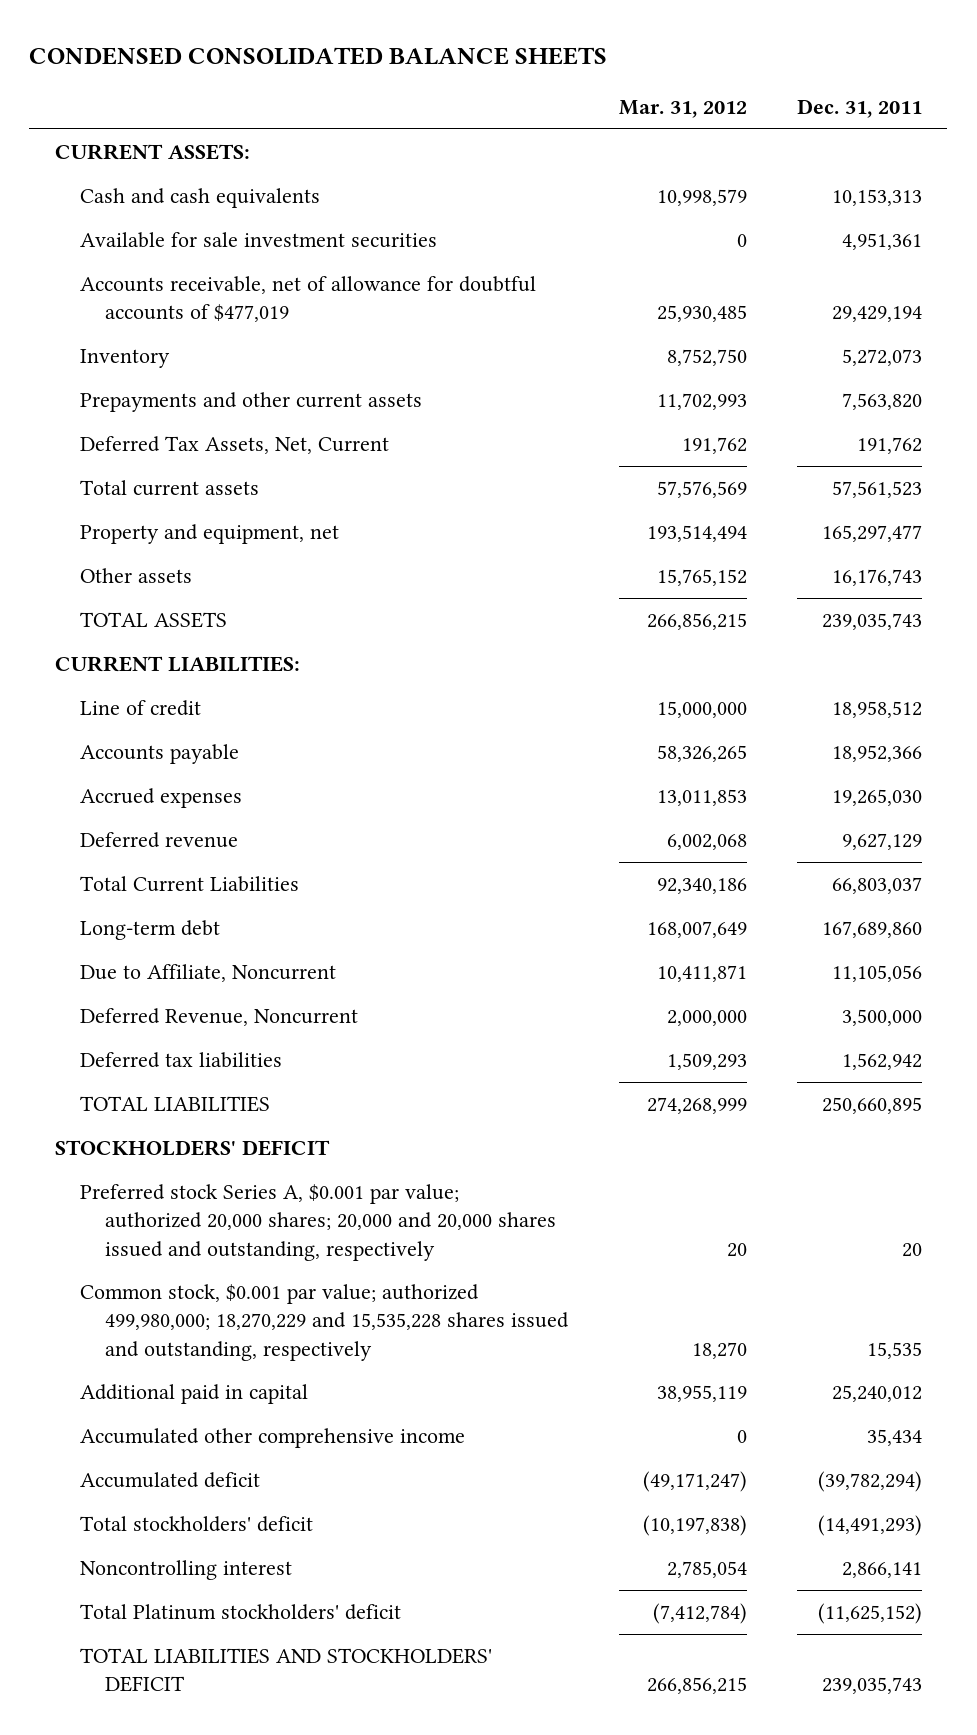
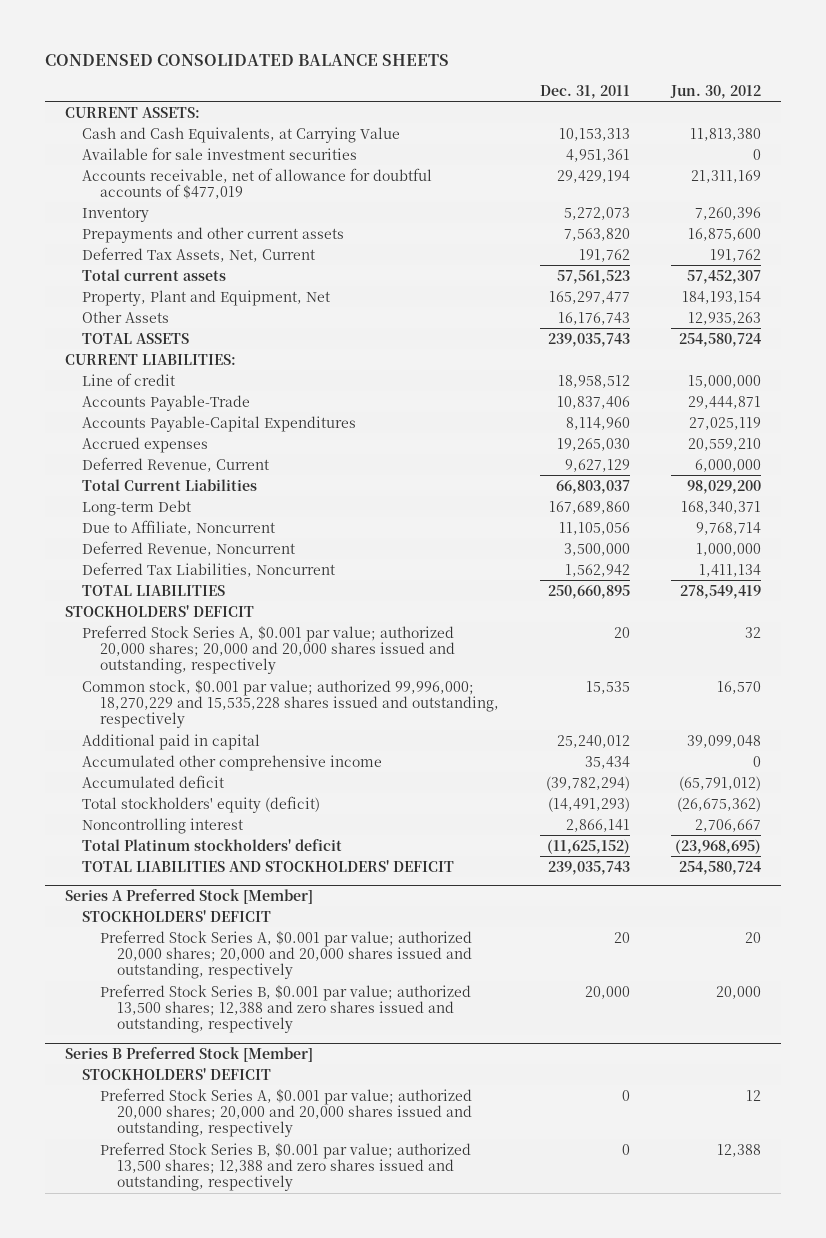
- | Mar. 31, 2012 | Dec. 31, 2011
+ | Dec. 31, 2011 | Jun. 30, 2012
- Cash and cash equivalents | 10,998,579 | 10,153,313
+ Cash and Cash Equivalents, at Carrying Value | 10,153,313 | 11,813,380
- Property and equipment, net | 193,514,494 | 165,297,477
- Other assets | 15,765,152 | 16,176,743
+ Property, Plant and Equipment, Net | 165,297,477 | 184,193,154
+ Other Assets | 16,176,743 | 12,935,263
- Accounts payable | 58,326,265 | 18,952,366
+ Accounts Payable-Trade | 10,837,406 | 29,444,871
+ Accounts Payable-Capital Expenditures | 8,114,960 | 27,025,119
- Deferred revenue | 6,002,068 | 9,627,129
+ Deferred Revenue, Current | 9,627,129 | 6,000,000
- Long-term debt | 168,007,649 | 167,689,860
+ Long-term Debt | 167,689,860 | 168,340,371
- Deferred tax liabilities | 1,509,293 | 1,562,942
+ Deferred Tax Liabilities, Noncurrent | 1,562,942 | 1,411,134
- Preferred stock Series A, $0.001 par value; authorized 20,000 shares; 20,000 and 20,000 shares issued and outstanding, respectively | 20 | 20
- Common stock, $0.001 par value; authorized 499,980,000; 18,270,229 and 15,535,228 shares issued and outstanding, respectively | 18,270 | 15,535
+ Preferred Stock Series A, $0.001 par value; authorized 20,000 shares; 20,000 and 20,000 shares issued and outstanding, respectively | 20 | 32
+ Common stock, $0.001 par value; authorized 99,996,000; 18,270,229 and 15,535,228 shares issued and outstanding, respectively | 15,535 | 16,570
- Total stockholders' deficit | (10,197,838) | (14,491,293)
+ Total stockholders' equity (deficit) | (14,491,293) | (26,675,362)
+ Series A Preferred Stock [Member]
+ STOCKHOLDERS' DEFICIT
+ Preferred Stock Series A, $0.001 par value; authorized 20,000 shares; 20,000 and 20,000 shares issued and outstanding, respectively | 20 | 20
+ Preferred Stock Series B, $0.001 par value; authorized 13,500 shares; 12,388 and zero shares issued and outstanding, respectively | 20,000 | 20,000
+ Series B Preferred Stock [Member]
+ STOCKHOLDERS' DEFICIT
+ Preferred Stock Series A, $0.001 par value; authorized 20,000 shares; 20,000 and 20,000 shares issued and outstanding, respectively | 0 | 12
+ Preferred Stock Series B, $0.001 par value; authorized 13,500 shares; 12,388 and zero shares issued and outstanding, respectively | 0 | 12,388

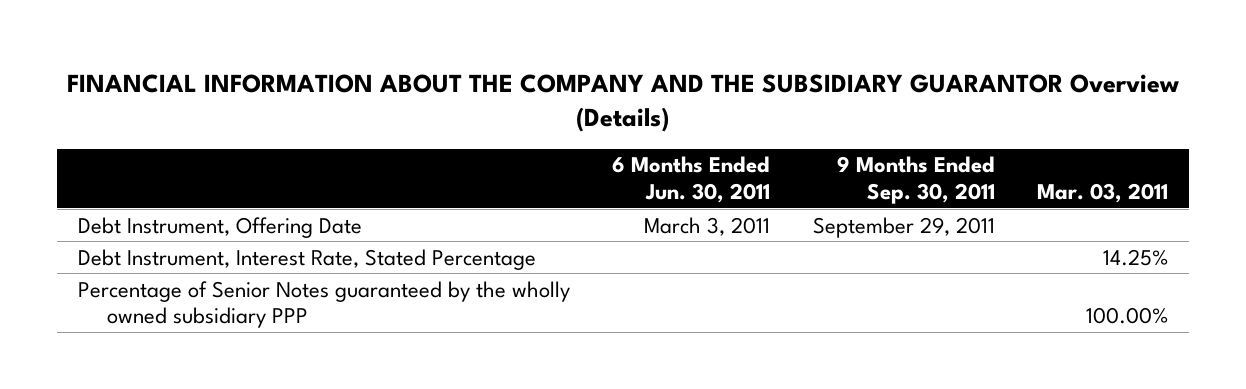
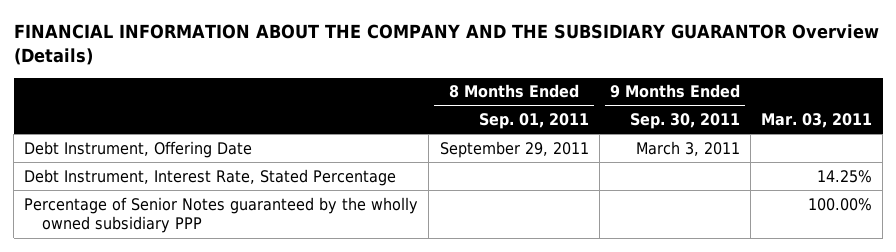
- | 6 Months Ended Jun. 30, 2011 | 9 Months Ended Sep. 30, 2011 | Mar. 03, 2011
+ | 8 Months Ended Sep. 01, 2011 | 9 Months Ended Sep. 30, 2011 | Mar. 03, 2011
- Debt Instrument, Offering Date | March 3, 2011 | September 29, 2011 |
+ Debt Instrument, Offering Date | September 29, 2011 | March 3, 2011 |

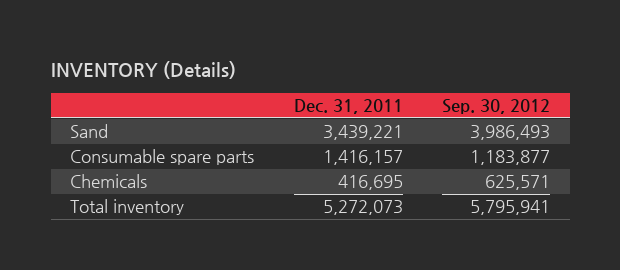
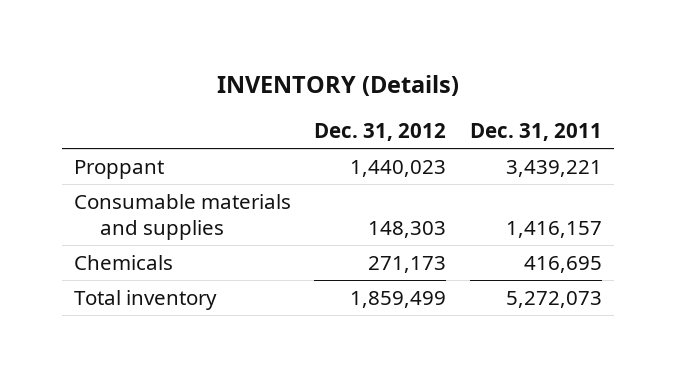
- | Dec. 31, 2011 | Sep. 30, 2012
+ | Dec. 31, 2012 | Dec. 31, 2011
- Sand | 3,439,221 | 3,986,493
- Consumable spare parts | 1,416,157 | 1,183,877
+ Proppant | 1,440,023 | 3,439,221
+ Consumable materials and supplies | 148,303 | 1,416,157

